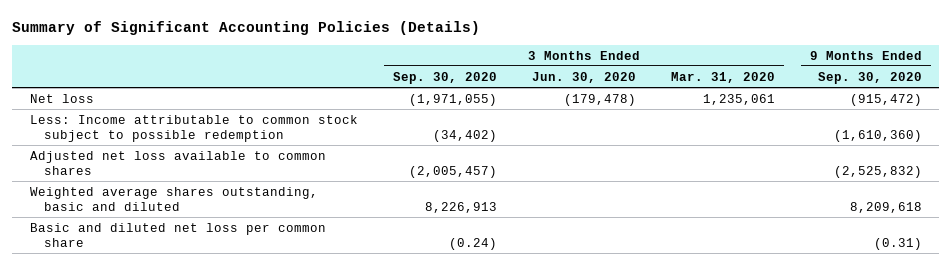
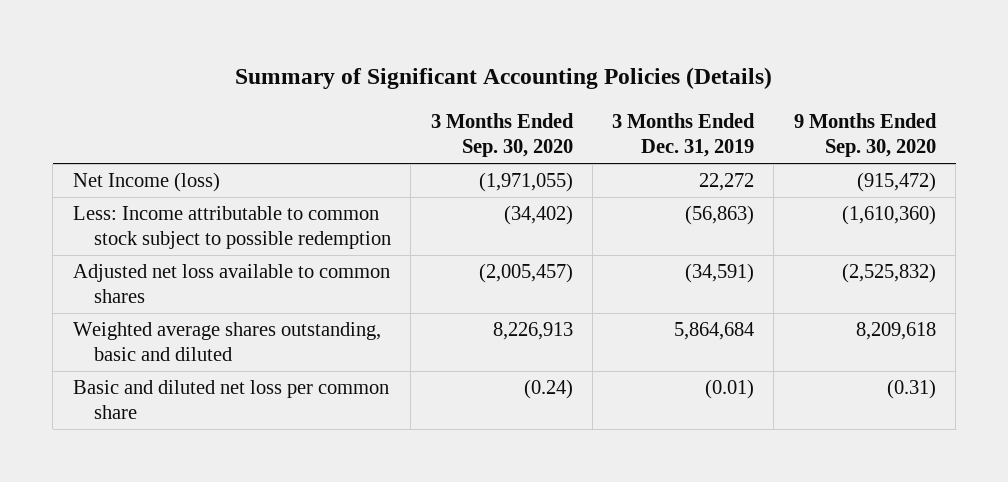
- | 3 Months Ended Sep. 30, 2020 | 3 Months Ended Jun. 30, 2020 | 3 Months Ended Mar. 31, 2020 | 9 Months Ended Sep. 30, 2020
+ | 3 Months Ended Sep. 30, 2020 | 3 Months Ended Dec. 31, 2019 | 9 Months Ended Sep. 30, 2020
- Net loss | (1,971,055) | (179,478) | 1,235,061 | (915,472)
+ Net Income (loss) | (1,971,055) | 22,272 | (915,472)

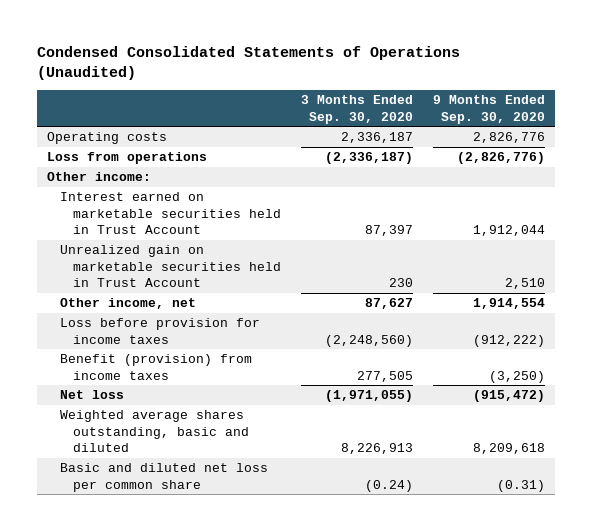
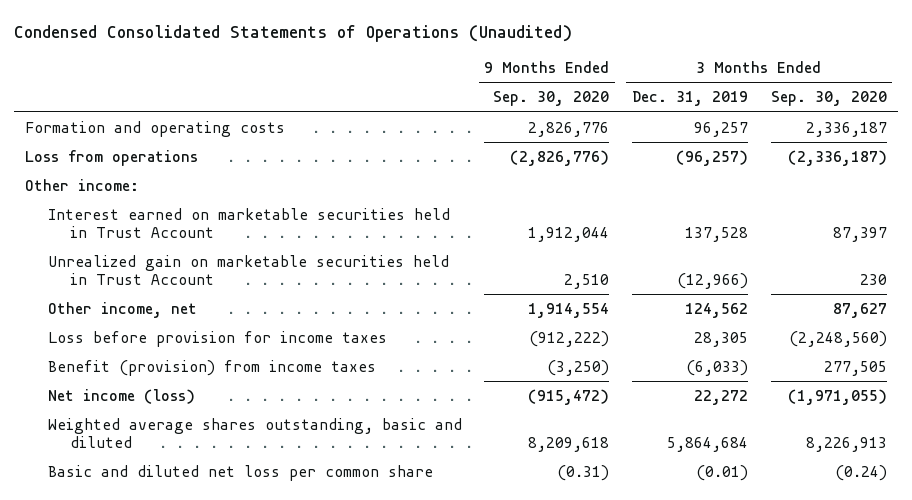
- | 3 Months Ended Sep. 30, 2020 | 9 Months Ended Sep. 30, 2020
+ | 9 Months Ended Sep. 30, 2020 | 3 Months Ended Dec. 31, 2019 | 3 Months Ended Sep. 30, 2020
- Operating costs | 2,336,187 | 2,826,776
+ Formation and operating costs | 2,826,776 | 96,257 | 2,336,187
- Net loss | (1,971,055) | (915,472)
+ Net income (loss) | (915,472) | 22,272 | (1,971,055)

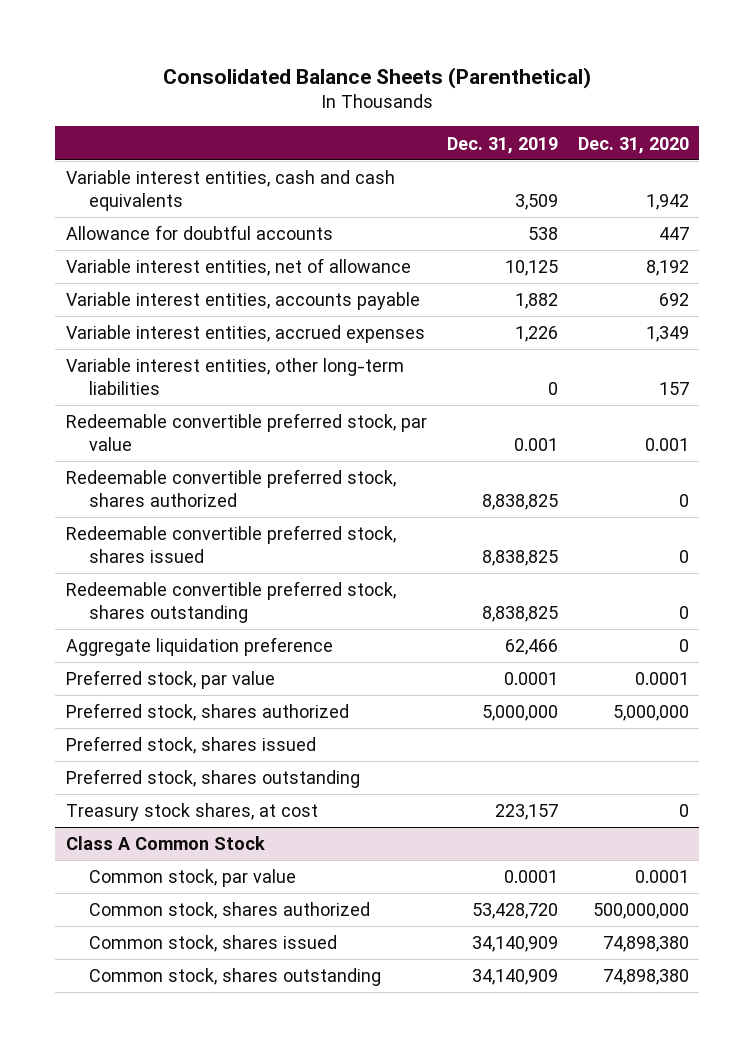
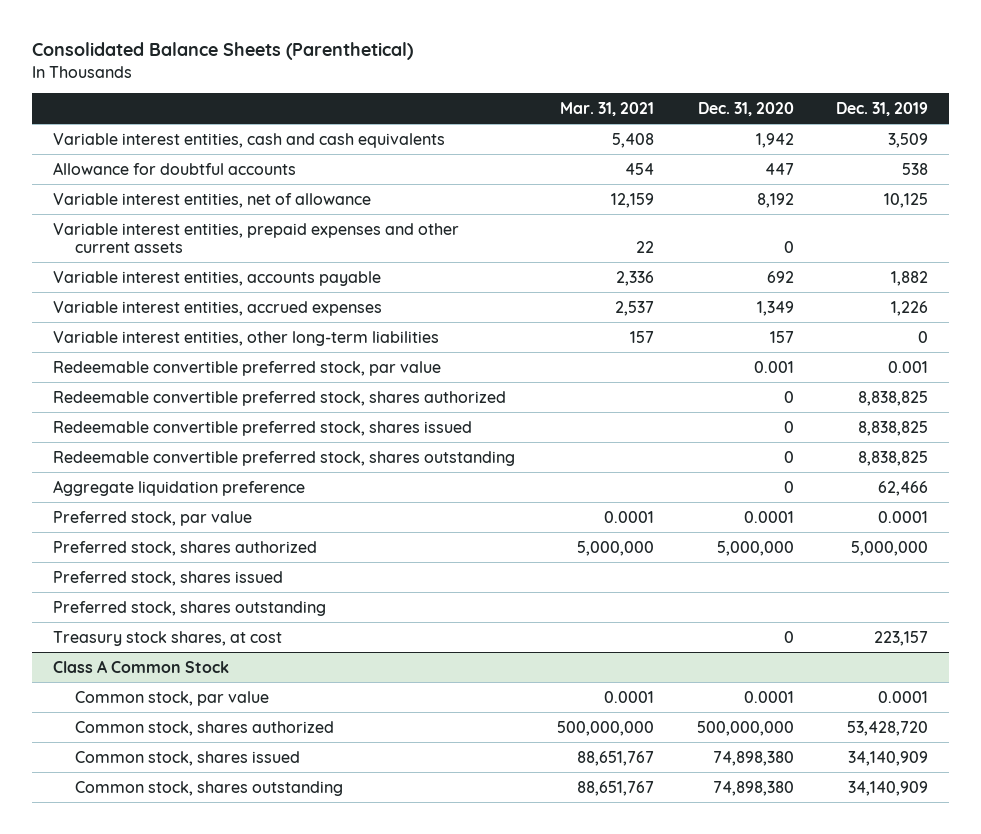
- | Dec. 31, 2019 | Dec. 31, 2020
+ | Mar. 31, 2021 | Dec. 31, 2020 | Dec. 31, 2019
+ Variable interest entities, prepaid expenses and other current assets | 22 | 0 |

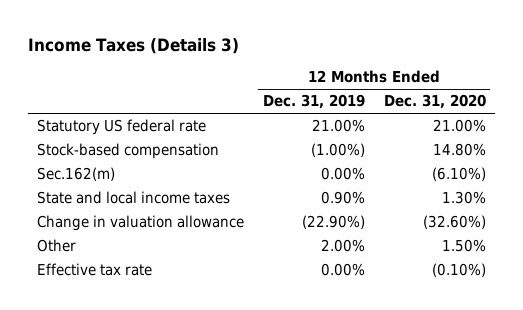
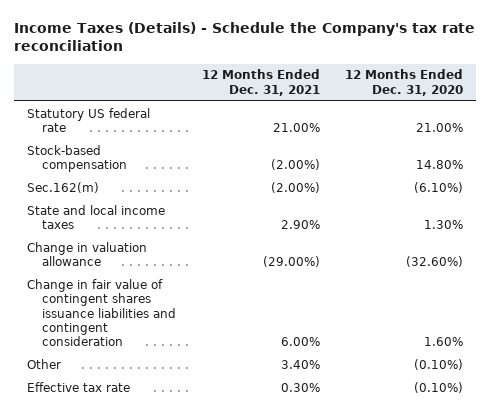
- Income Taxes (Details 3)
+ Income Taxes (Details) - Schedule the Company's tax rate reconciliation
- | 12 Months Ended Dec. 31, 2019 | 12 Months Ended Dec. 31, 2020
+ | 12 Months Ended Dec. 31, 2021 | 12 Months Ended Dec. 31, 2020
- Other | 2.00% | 1.50%
+ Change in fair value of contingent shares issuance liabilities and contingent consideration | 6.00% | 1.60%
+ Other | 3.40% | (0.10%)

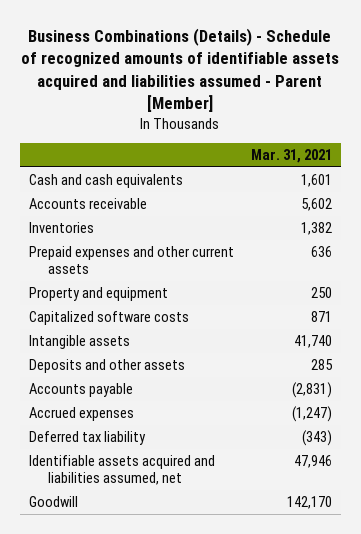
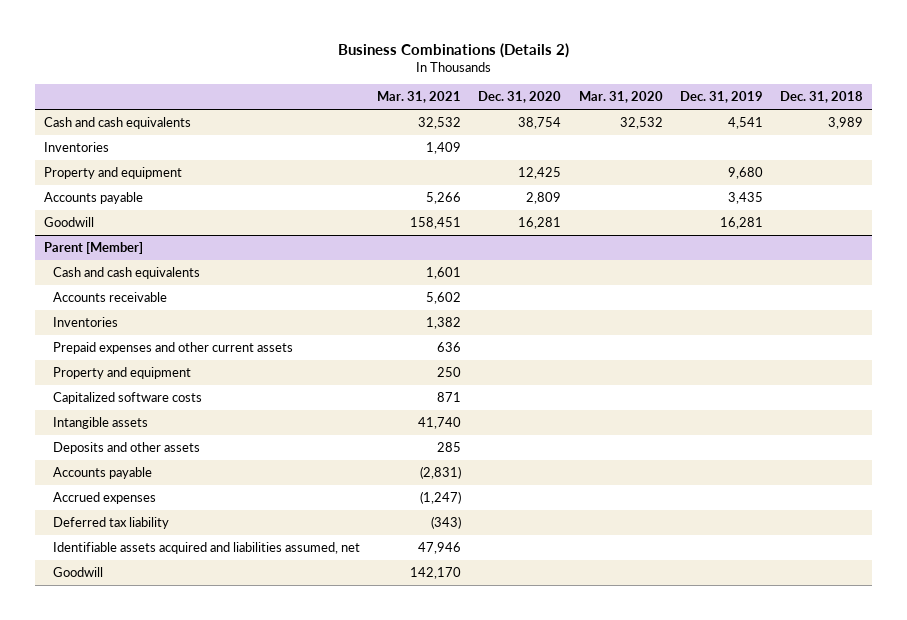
- Business Combinations (Details) - Schedule of recognized amounts of identifiable assets acquired and liabilities assumed - Parent [Member]
+ Business Combinations (Details 2)
- | Mar. 31, 2021
+ | Mar. 31, 2021 | Dec. 31, 2020 | Mar. 31, 2020 | Dec. 31, 2019 | Dec. 31, 2018
+ Cash and cash equivalents | 32,532 | 38,754 | 32,532 | 4,541 | 3,989
+ Inventories | 1,409 | | | |
+ Property and equipment | | 12,425 | | 9,680 |
+ Accounts payable | 5,266 | 2,809 | | 3,435 |
+ Goodwill | 158,451 | 16,281 | | 16,281 |
+ Parent [Member]

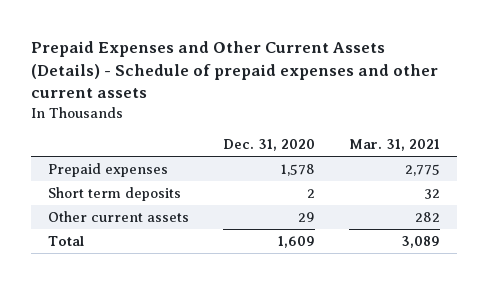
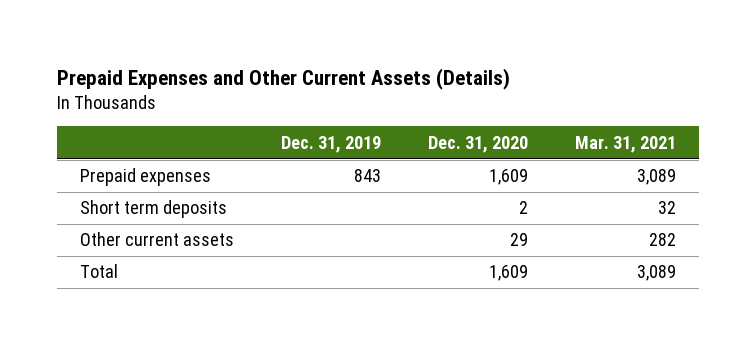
- Prepaid Expenses and Other Current Assets (Details) - Schedule of prepaid expenses and other current assets
+ Prepaid Expenses and Other Current Assets (Details)
- | Dec. 31, 2020 | Mar. 31, 2021
+ | Dec. 31, 2019 | Dec. 31, 2020 | Mar. 31, 2021
- Prepaid expenses | 1,578 | 2,775
+ Prepaid expenses | 843 | 1,609 | 3,089

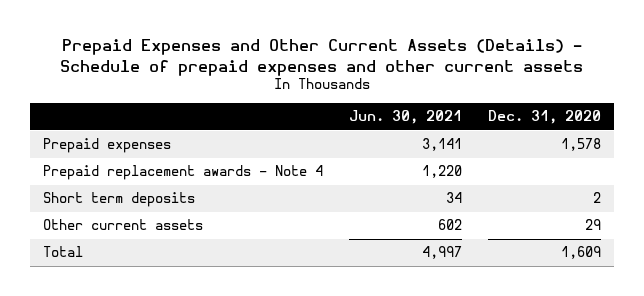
- Prepaid Expenses and Other Current Assets (Details)
+ Prepaid Expenses and Other Current Assets (Details) - Schedule of prepaid expenses and other current assets
- | Dec. 31, 2019 | Dec. 31, 2020 | Mar. 31, 2021
+ | Jun. 30, 2021 | Dec. 31, 2020
- Prepaid expenses | 843 | 1,609 | 3,089
+ Prepaid expenses | 3,141 | 1,578
+ Prepaid replacement awards - Note 4 | 1,220 |

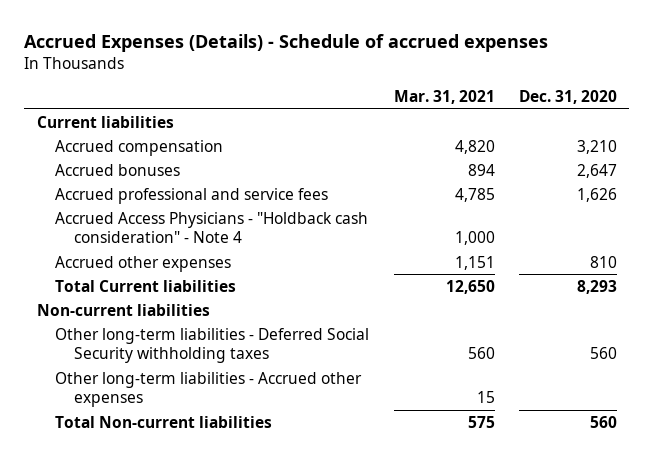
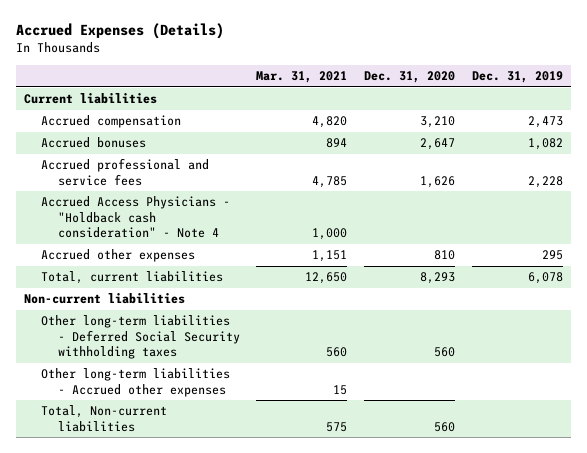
- Accrued Expenses (Details) - Schedule of accrued expenses
+ Accrued Expenses (Details)
- | Mar. 31, 2021 | Dec. 31, 2020
+ | Mar. 31, 2021 | Dec. 31, 2020 | Dec. 31, 2019
- Total Current liabilities | 12,650 | 8,293
+ Total, current liabilities | 12,650 | 8,293 | 6,078
- Total Non-current liabilities | 575 | 560
+ Total, Non-current liabilities | 575 | 560 |

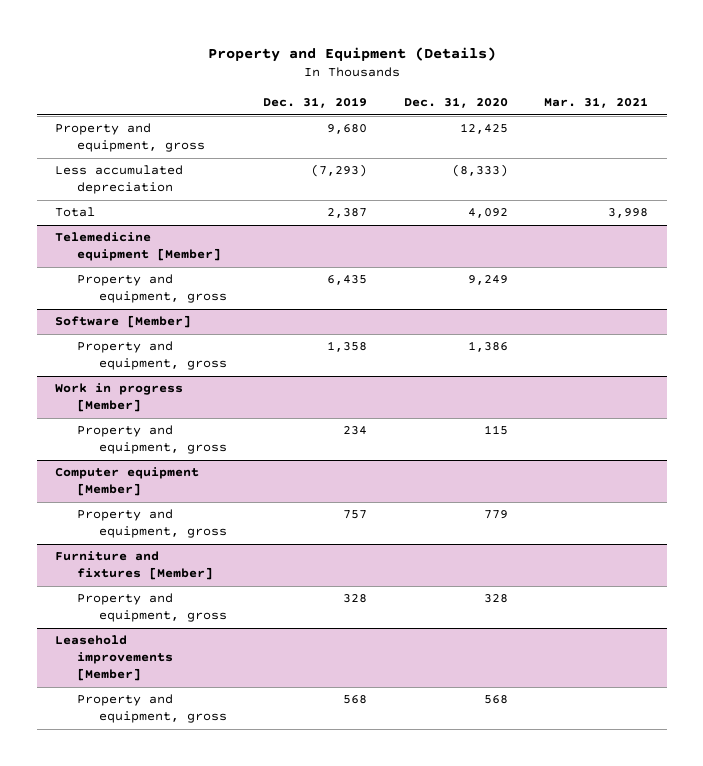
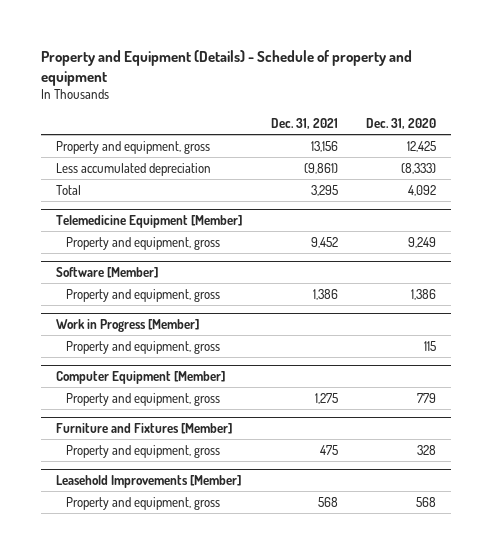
- Property and Equipment (Details)
+ Property and Equipment (Details) - Schedule of property and equipment
- | Dec. 31, 2019 | Dec. 31, 2020 | Mar. 31, 2021
+ | Dec. 31, 2021 | Dec. 31, 2020
- Telemedicine equipment [Member]
+ Telemedicine Equipment [Member]
- Work in progress [Member]
+ Work in Progress [Member]
- Computer equipment [Member]
+ Computer Equipment [Member]
- Furniture and fixtures [Member]
+ Furniture and Fixtures [Member]
- Leasehold improvements [Member]
+ Leasehold Improvements [Member]

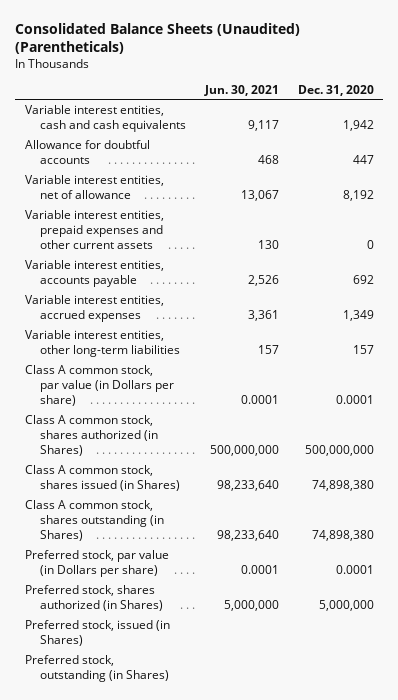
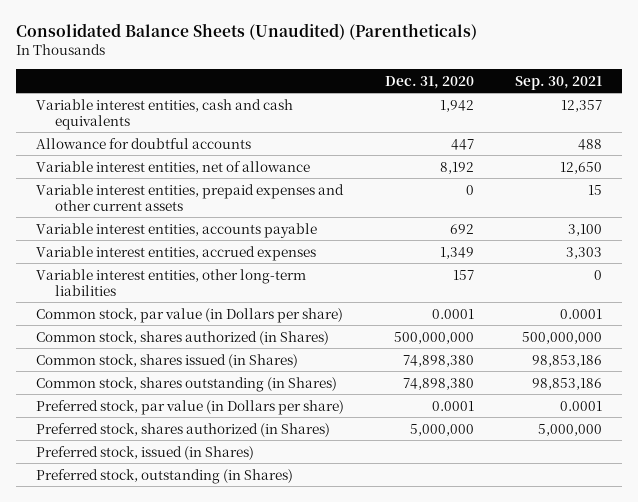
- | Jun. 30, 2021 | Dec. 31, 2020
+ | Dec. 31, 2020 | Sep. 30, 2021
- Class A common stock, par value (in Dollars per share) | 0.0001 | 0.0001
- Class A common stock, shares authorized (in Shares) | 500,000,000 | 500,000,000
- Class A common stock, shares issued (in Shares) | 98,233,640 | 74,898,380
- Class A common stock, shares outstanding (in Shares) | 98,233,640 | 74,898,380
+ Common stock, par value (in Dollars per share) | 0.0001 | 0.0001
+ Common stock, shares authorized (in Shares) | 500,000,000 | 500,000,000
+ Common stock, shares issued (in Shares) | 74,898,380 | 98,853,186
+ Common stock, shares outstanding (in Shares) | 74,898,380 | 98,853,186

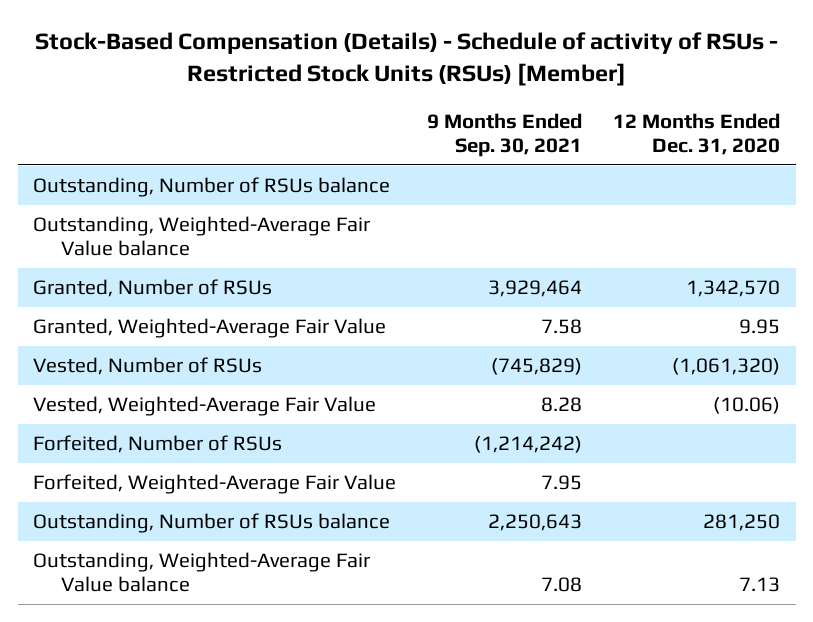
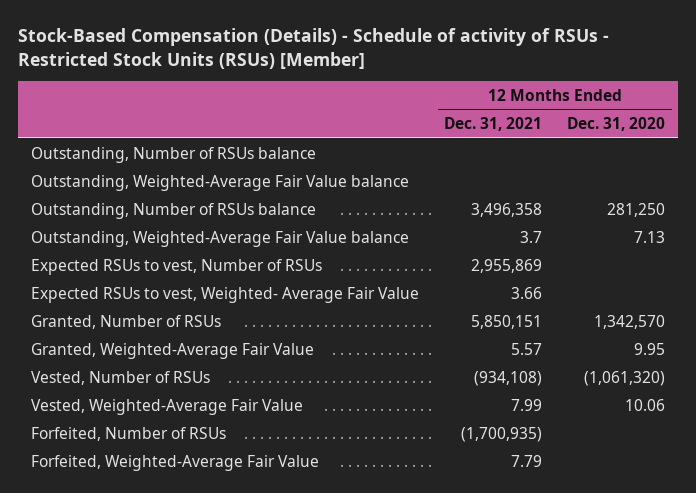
- | 9 Months Ended Sep. 30, 2021 | 12 Months Ended Dec. 31, 2020
+ | 12 Months Ended Dec. 31, 2021 | 12 Months Ended Dec. 31, 2020
moved up: Outstanding, Number of RSUs balance | 3,496,358 | 281,250
moved up: Outstanding, Weighted-Average Fair Value balance | 3.7 | 7.13
+ Expected RSUs to vest, Number of RSUs | 2,955,869 |
+ Expected RSUs to vest, Weighted- Average Fair Value | 3.66 |
- Vested, Weighted-Average Fair Value | 8.28 | (10.06)
+ Vested, Weighted-Average Fair Value | 7.99 | 10.06

